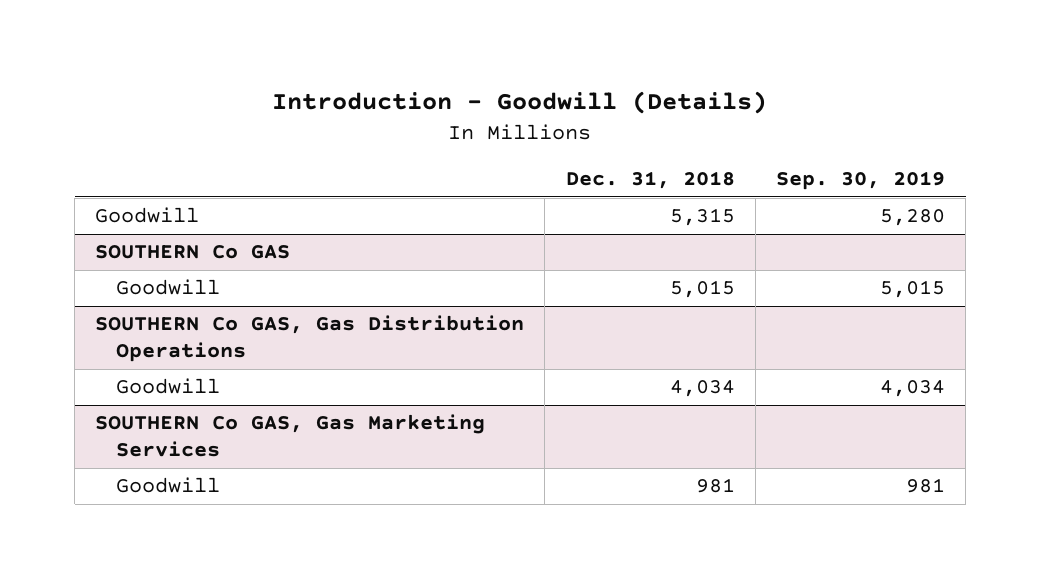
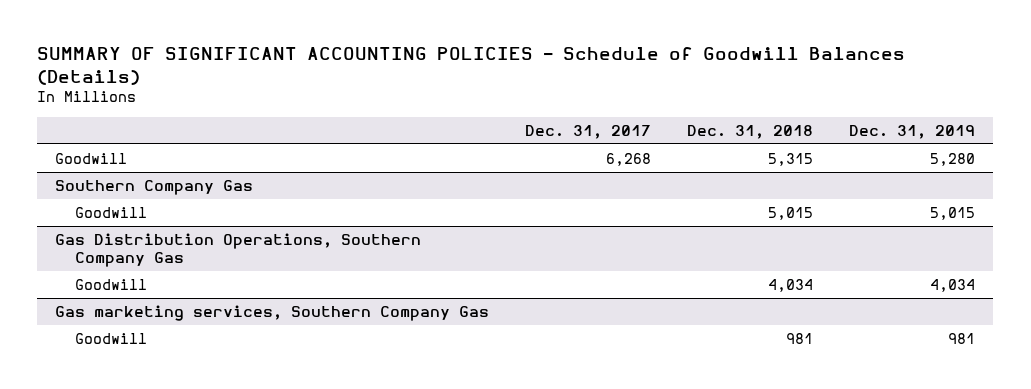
- Introduction - Goodwill (Details)
+ SUMMARY OF SIGNIFICANT ACCOUNTING POLICIES - Schedule of Goodwill Balances (Details)
- | Dec. 31, 2018 | Sep. 30, 2019
+ | Dec. 31, 2017 | Dec. 31, 2018 | Dec. 31, 2019
- SOUTHERN Co GAS
+ Southern Company Gas
- SOUTHERN Co GAS, Gas Distribution Operations
+ Gas Distribution Operations, Southern Company Gas
- SOUTHERN Co GAS, Gas Marketing Services
+ Gas marketing services, Southern Company Gas

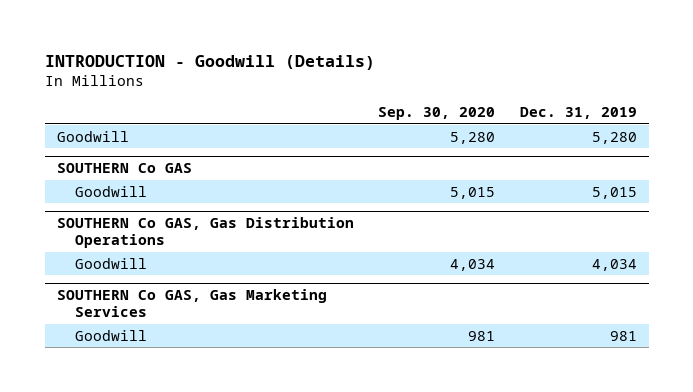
- SUMMARY OF SIGNIFICANT ACCOUNTING POLICIES - Schedule of Goodwill Balances (Details)
+ INTRODUCTION - Goodwill (Details)
- | Dec. 31, 2017 | Dec. 31, 2018 | Dec. 31, 2019
+ | Sep. 30, 2020 | Dec. 31, 2019
- Southern Company Gas
+ SOUTHERN Co GAS
- Gas Distribution Operations, Southern Company Gas
+ SOUTHERN Co GAS, Gas Distribution Operations
- Gas marketing services, Southern Company Gas
+ SOUTHERN Co GAS, Gas Marketing Services

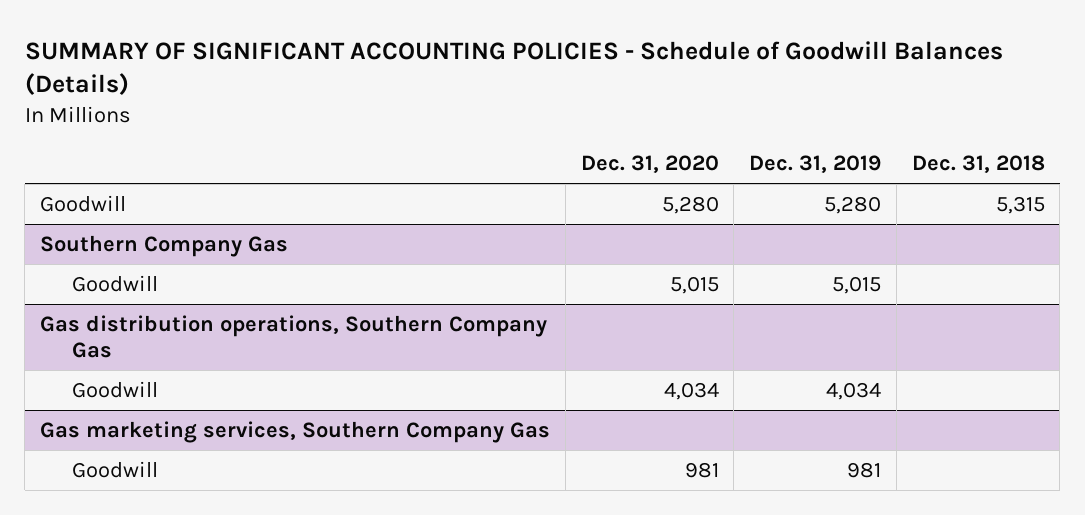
- INTRODUCTION - Goodwill (Details)
+ SUMMARY OF SIGNIFICANT ACCOUNTING POLICIES - Schedule of Goodwill Balances (Details)
- | Sep. 30, 2020 | Dec. 31, 2019
+ | Dec. 31, 2020 | Dec. 31, 2019 | Dec. 31, 2018
- SOUTHERN Co GAS
+ Southern Company Gas
- SOUTHERN Co GAS, Gas Distribution Operations
+ Gas distribution operations, Southern Company Gas
- SOUTHERN Co GAS, Gas Marketing Services
+ Gas marketing services, Southern Company Gas

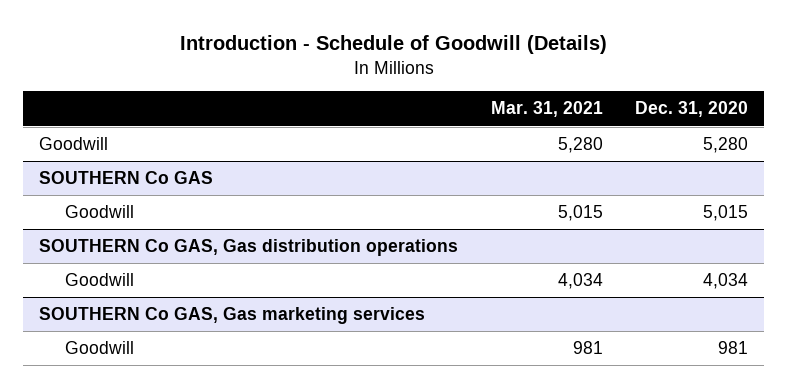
- SUMMARY OF SIGNIFICANT ACCOUNTING POLICIES - Schedule of Goodwill Balances (Details)
+ Introduction - Schedule of Goodwill (Details)
- | Dec. 31, 2020 | Dec. 31, 2019 | Dec. 31, 2018
+ | Mar. 31, 2021 | Dec. 31, 2020
- Southern Company Gas
+ SOUTHERN Co GAS
- Gas distribution operations, Southern Company Gas
+ SOUTHERN Co GAS, Gas distribution operations
- Gas marketing services, Southern Company Gas
+ SOUTHERN Co GAS, Gas marketing services

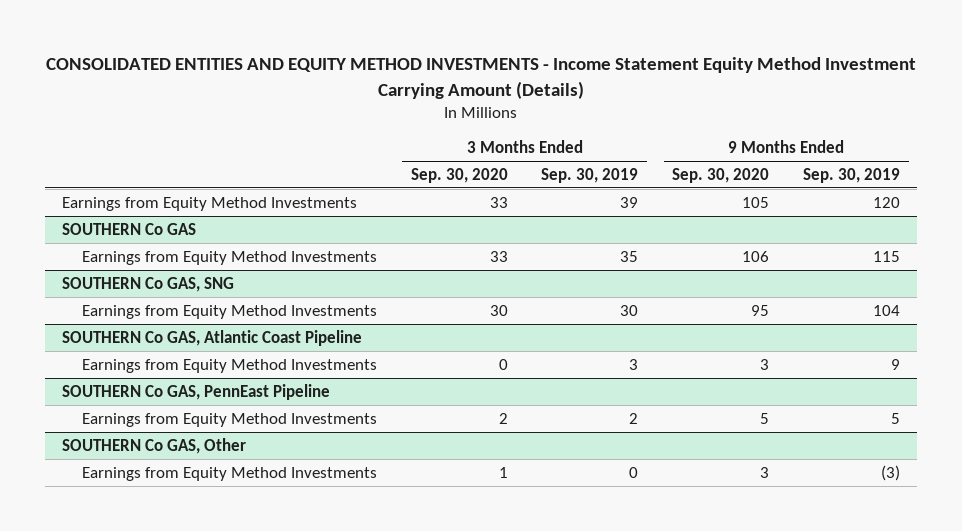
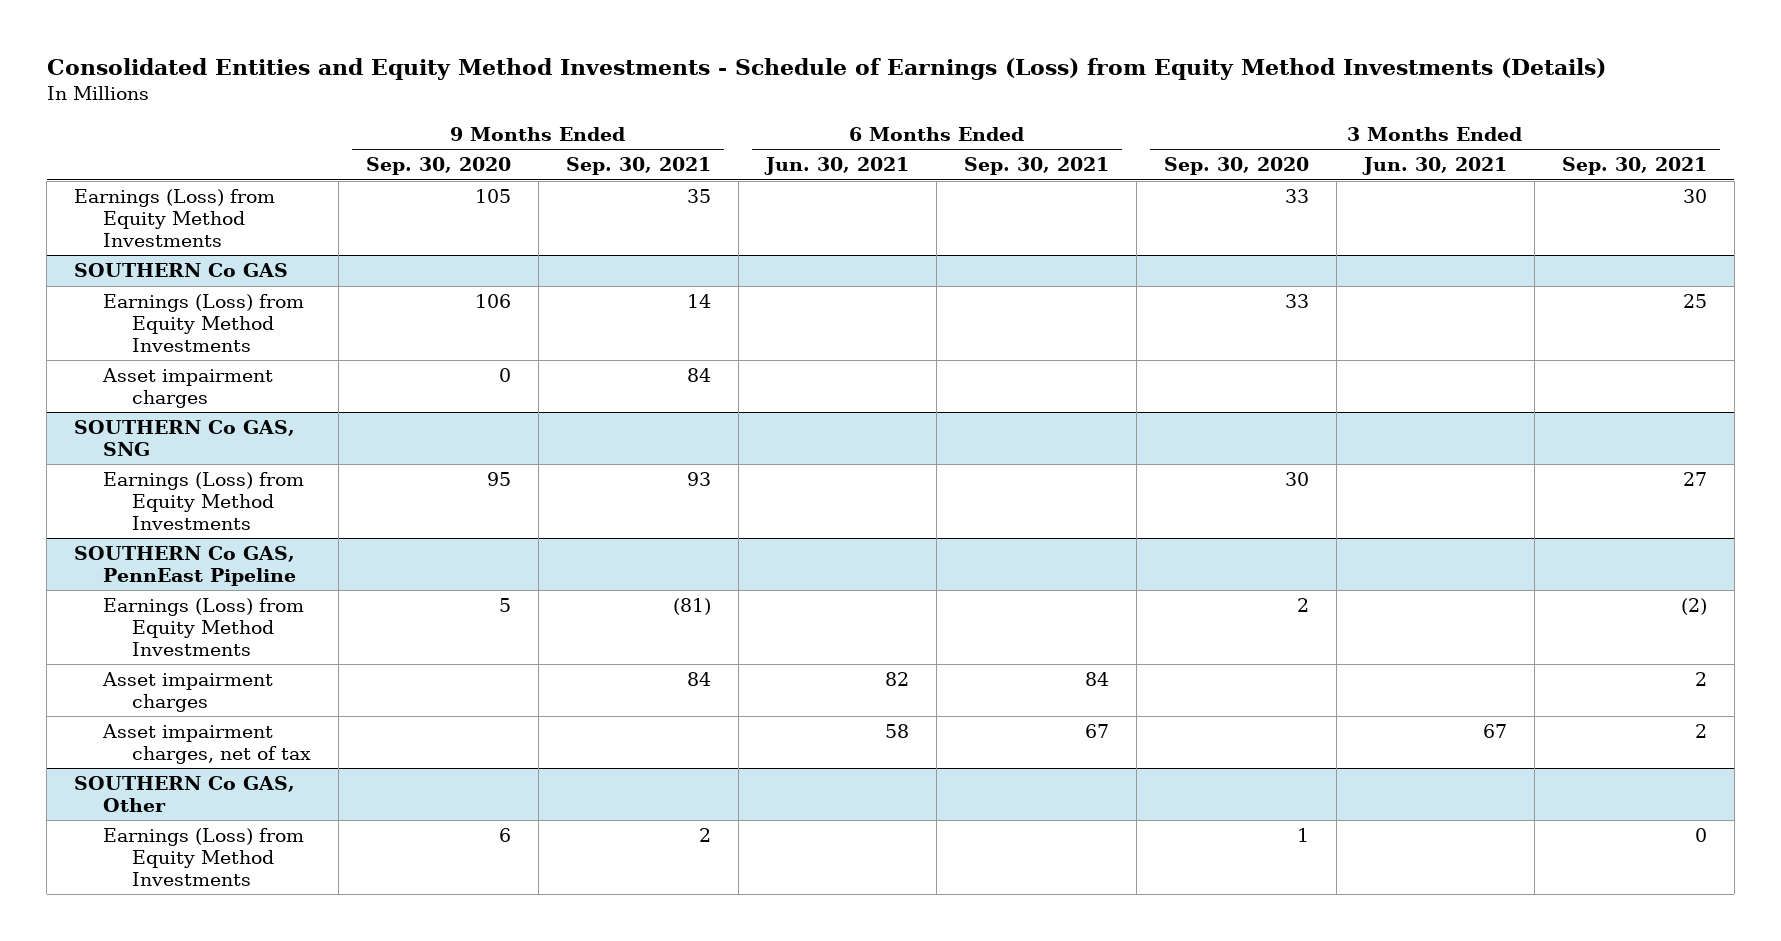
- CONSOLIDATED ENTITIES AND EQUITY METHOD INVESTMENTS - Income Statement Equity Method Investment Carrying Amount (Details)
+ Consolidated Entities and Equity Method Investments - Schedule of Earnings (Loss) from Equity Method Investments (Details)
- | 3 Months Ended Sep. 30, 2020 | 3 Months Ended Sep. 30, 2019 | 9 Months Ended Sep. 30, 2020 | 9 Months Ended Sep. 30, 2019
+ | 9 Months Ended Sep. 30, 2020 | 9 Months Ended Sep. 30, 2021 | 6 Months Ended Jun. 30, 2021 | 6 Months Ended Sep. 30, 2021 | 3 Months Ended Sep. 30, 2020 | 3 Months Ended Jun. 30, 2021 | 3 Months Ended Sep. 30, 2021
- Earnings from Equity Method Investments | 33 | 39 | 105 | 120
+ Earnings (Loss) from Equity Method Investments | 105 | 35 | | | 33 | | 30
@ SOUTHERN Co GAS
- Earnings from Equity Method Investments | 33 | 35 | 106 | 115
+ Earnings (Loss) from Equity Method Investments | 106 | 14 | | | 33 | | 25
+ Asset impairment charges | 0 | 84 | | | | |
@ SOUTHERN Co GAS, SNG
- Earnings from Equity Method Investments | 30 | 30 | 95 | 104
- SOUTHERN Co GAS, Atlantic Coast Pipeline
- Earnings from Equity Method Investments | 0 | 3 | 3 | 9
@ SOUTHERN Co GAS, SNG
+ Earnings (Loss) from Equity Method Investments | 95 | 93 | | | 30 | | 27
@ SOUTHERN Co GAS, PennEast Pipeline
- Earnings from Equity Method Investments | 2 | 2 | 5 | 5
+ Earnings (Loss) from Equity Method Investments | 5 | (81) | | | 2 | | (2)
+ Asset impairment charges | | 84 | 82 | 84 | | | 2
+ Asset impairment charges, net of tax | | | 58 | 67 | | 67 | 2
@ SOUTHERN Co GAS, Other
- Earnings from Equity Method Investments | 1 | 0 | 3 | (3)
+ Earnings (Loss) from Equity Method Investments | 6 | 2 | | | 1 | | 0

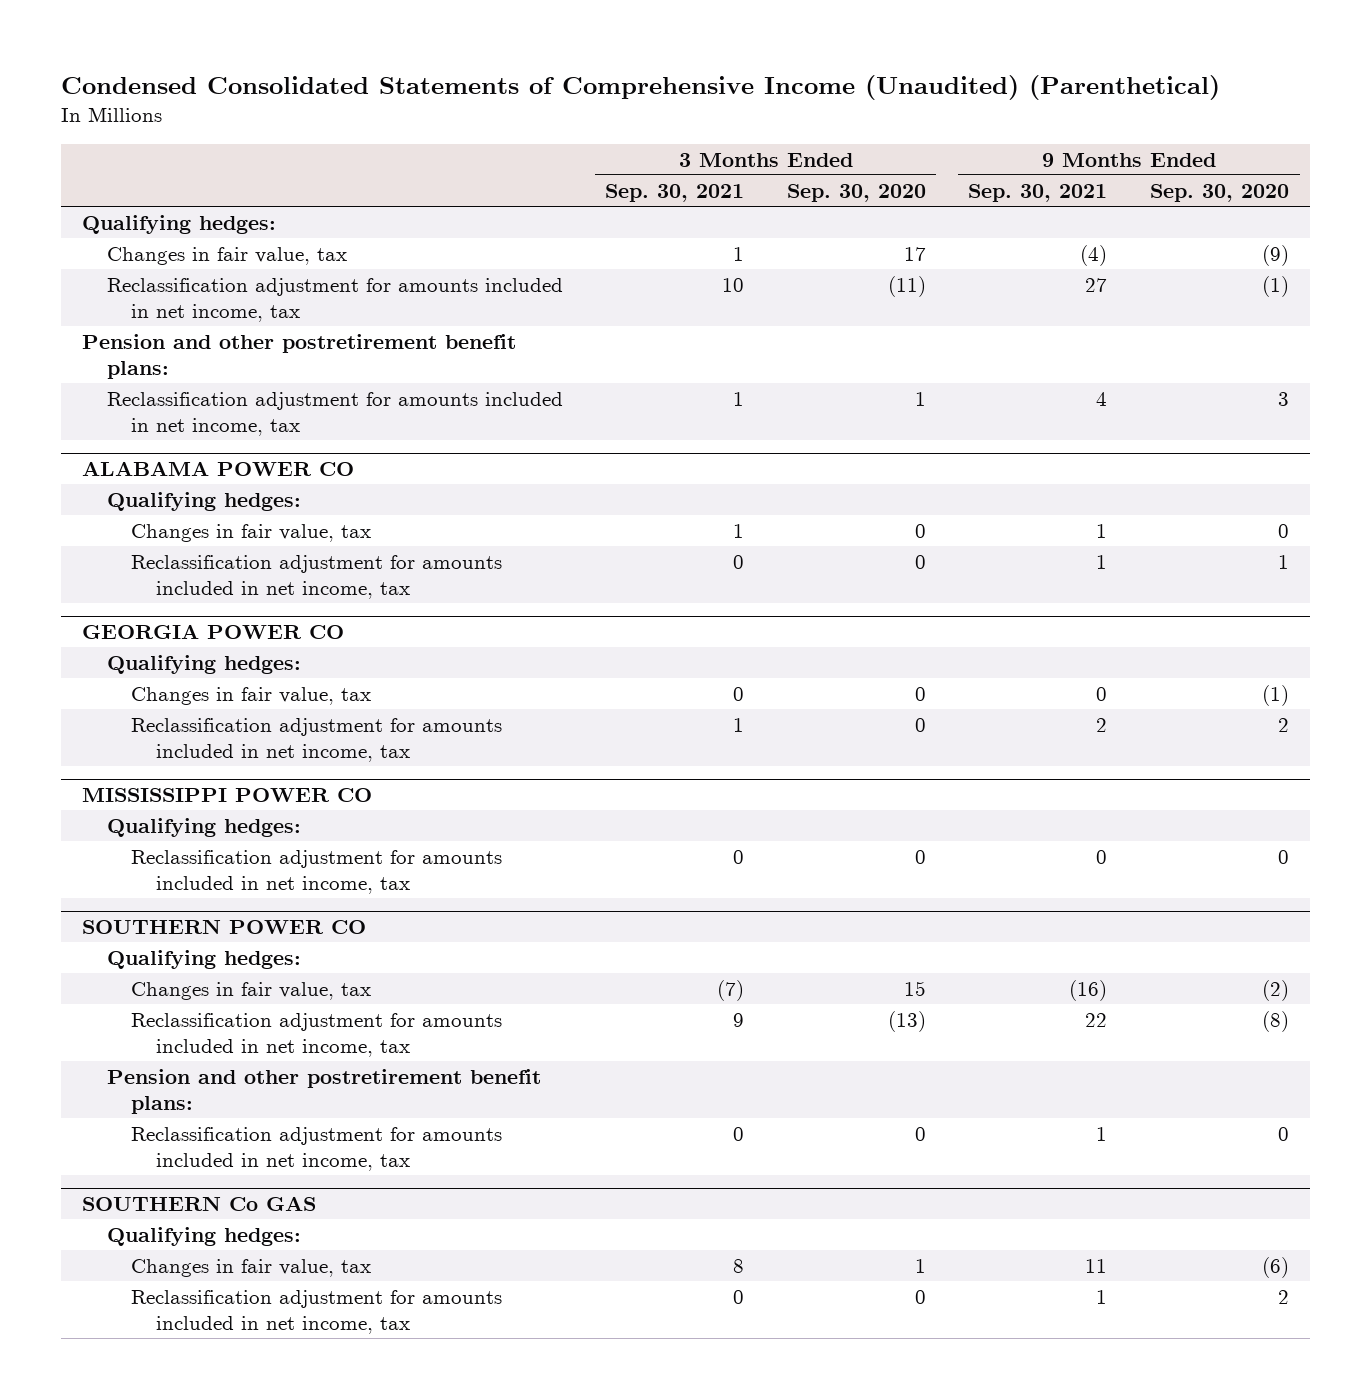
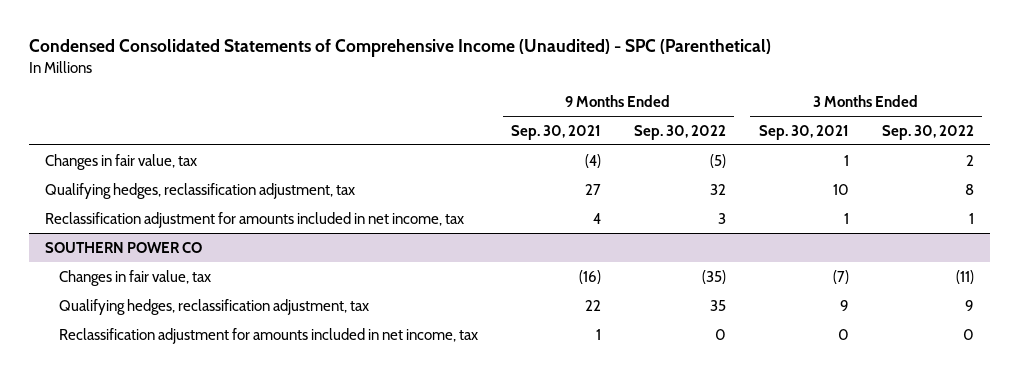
- Condensed Consolidated Statements of Comprehensive Income (Unaudited) (Parenthetical)
+ Condensed Consolidated Statements of Comprehensive Income (Unaudited) - SPC (Parenthetical)
- | 3 Months Ended Sep. 30, 2021 | 3 Months Ended Sep. 30, 2020 | 9 Months Ended Sep. 30, 2021 | 9 Months Ended Sep. 30, 2020
+ | 9 Months Ended Sep. 30, 2021 | 9 Months Ended Sep. 30, 2022 | 3 Months Ended Sep. 30, 2021 | 3 Months Ended Sep. 30, 2022
- Qualifying hedges:
- Reclassification adjustment for amounts included in net income, tax | 10 | (11) | 27 | (1)
- Pension and other postretirement benefit plans:
+ Qualifying hedges, reclassification adjustment, tax | 27 | 32 | 10 | 8
- ALABAMA POWER CO
- Qualifying hedges:
- Changes in fair value, tax | 1 | 0 | 1 | 0
- Reclassification adjustment for amounts included in net income, tax | 0 | 0 | 1 | 1
- GEORGIA POWER CO
- Qualifying hedges:
- Changes in fair value, tax | 0 | 0 | 0 | (1)
- Reclassification adjustment for amounts included in net income, tax | 1 | 0 | 2 | 2
- MISSISSIPPI POWER CO
- Qualifying hedges:
- Reclassification adjustment for amounts included in net income, tax | 0 | 0 | 0 | 0
@ SOUTHERN POWER CO
- Qualifying hedges:
- Reclassification adjustment for amounts included in net income, tax | 9 | (13) | 22 | (8)
- Pension and other postretirement benefit plans:
- Reclassification adjustment for amounts included in net income, tax | 0 | 0 | 1 | 0
- SOUTHERN Co GAS
- Qualifying hedges:
- Changes in fair value, tax | 8 | 1 | 11 | (6)
@ SOUTHERN POWER CO
+ Qualifying hedges, reclassification adjustment, tax | 22 | 35 | 9 | 9

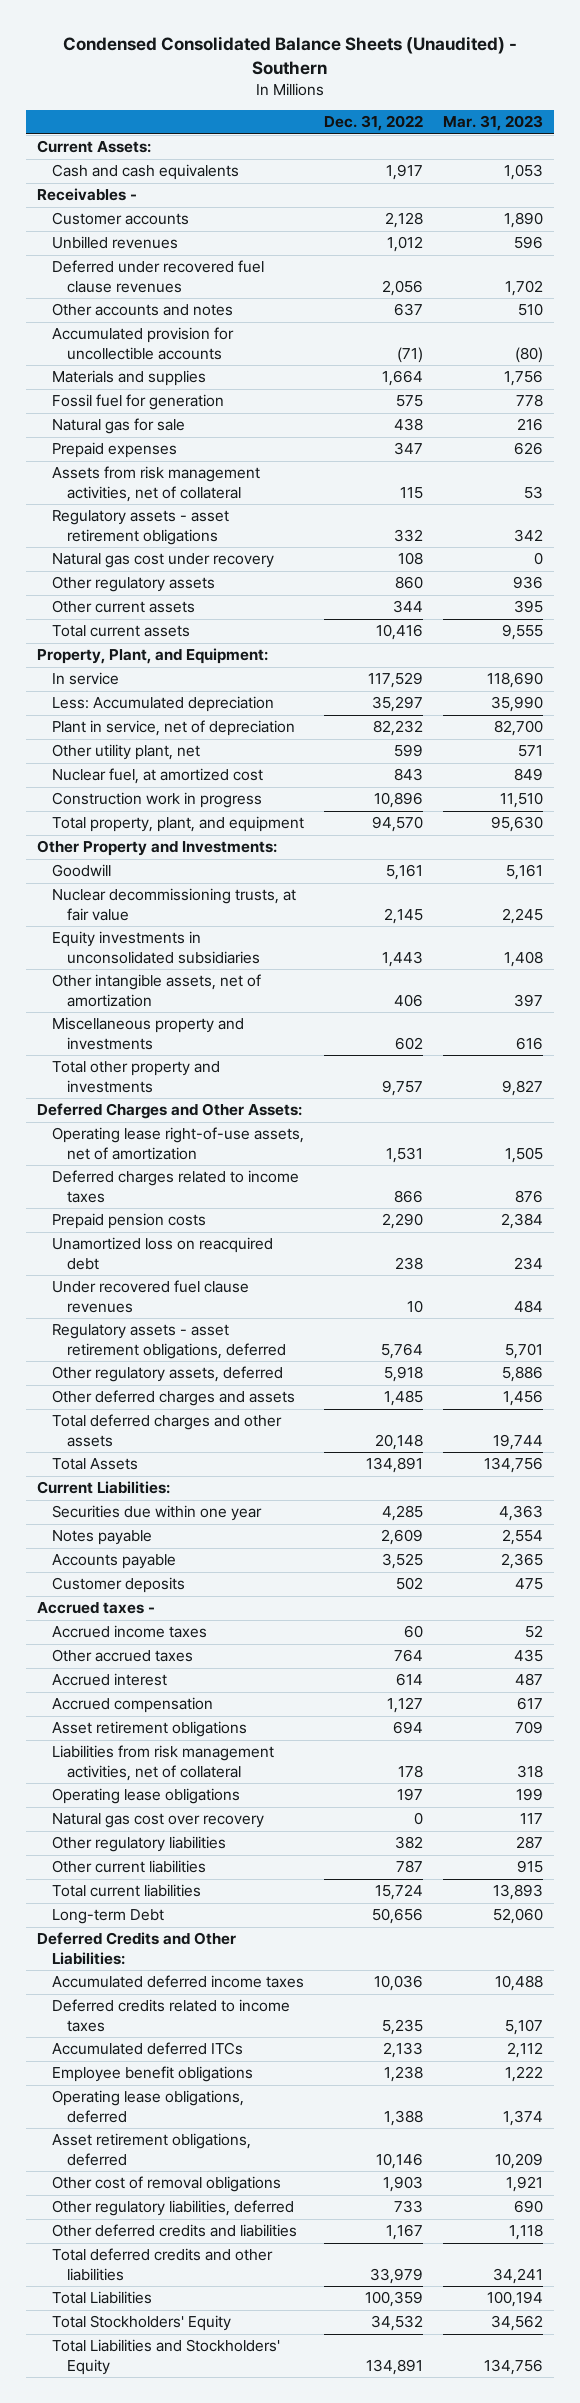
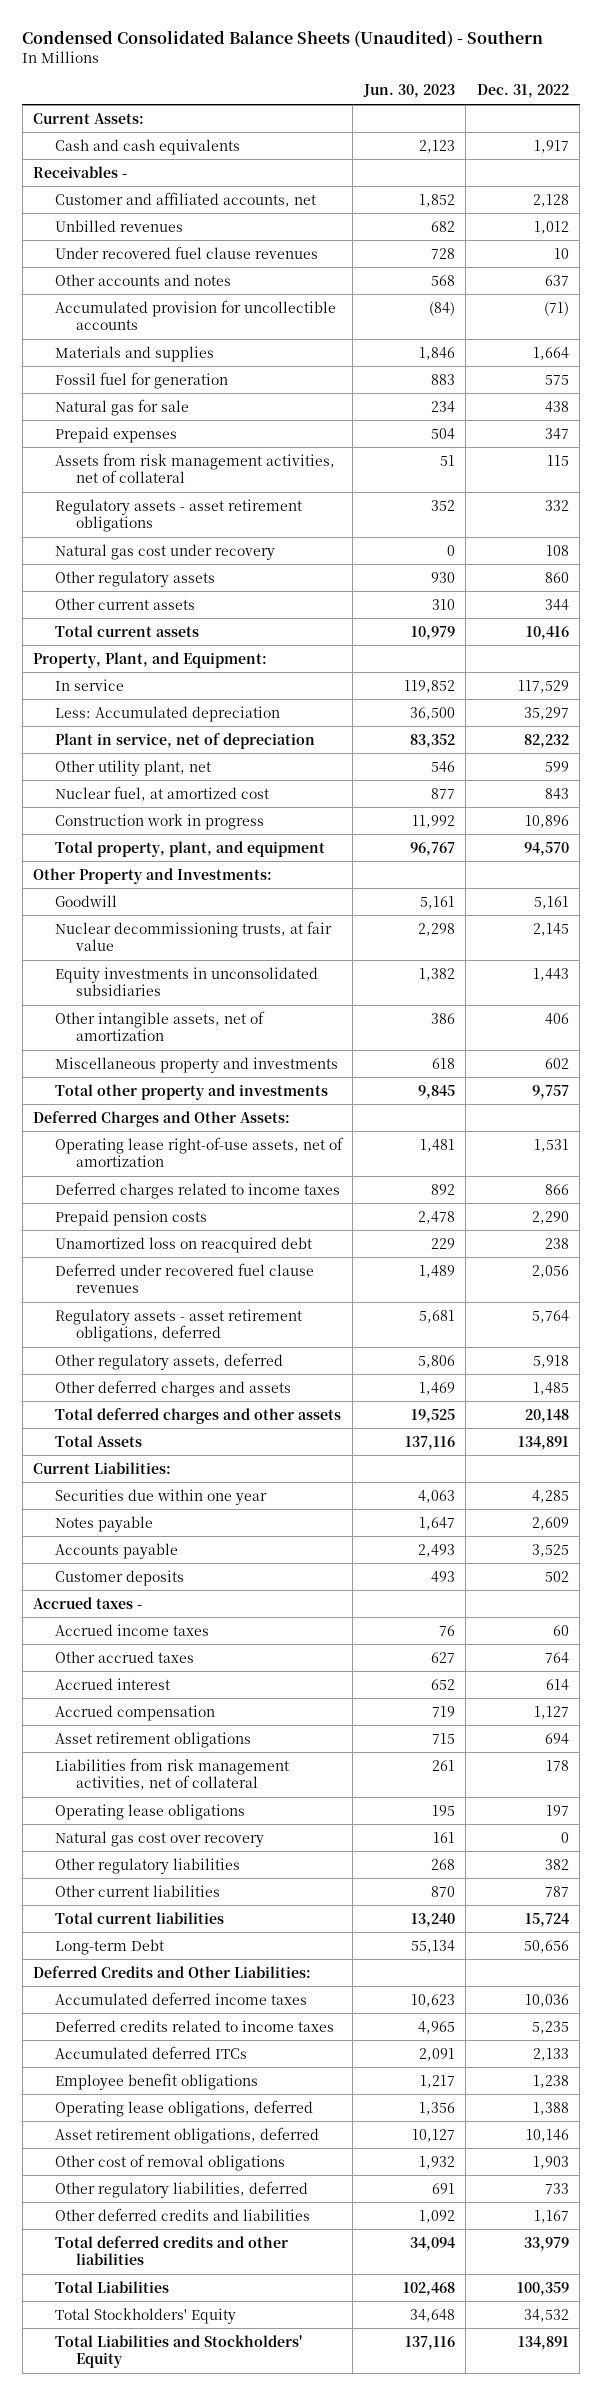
- | Dec. 31, 2022 | Mar. 31, 2023
+ | Jun. 30, 2023 | Dec. 31, 2022
- Customer accounts | 2,128 | 1,890
+ Customer and affiliated accounts, net | 1,852 | 2,128
moved up: Under recovered fuel clause revenues | 728 | 10
moved down: Deferred under recovered fuel clause revenues | 1,489 | 2,056

